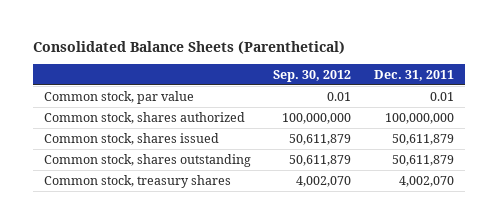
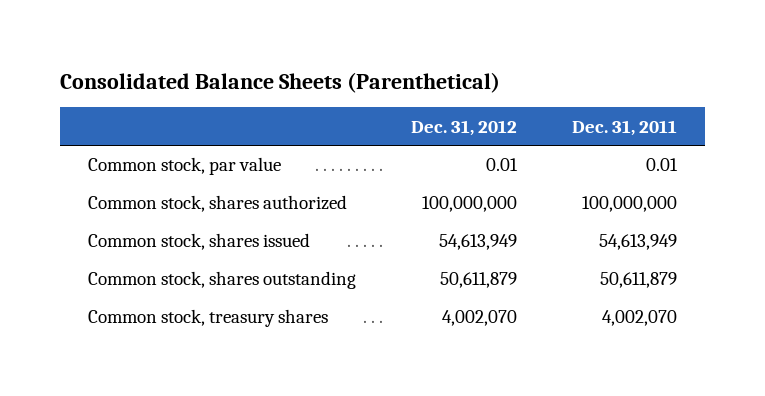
- | Sep. 30, 2012 | Dec. 31, 2011
+ | Dec. 31, 2012 | Dec. 31, 2011
- Common stock, shares issued | 50,611,879 | 50,611,879
+ Common stock, shares issued | 54,613,949 | 54,613,949

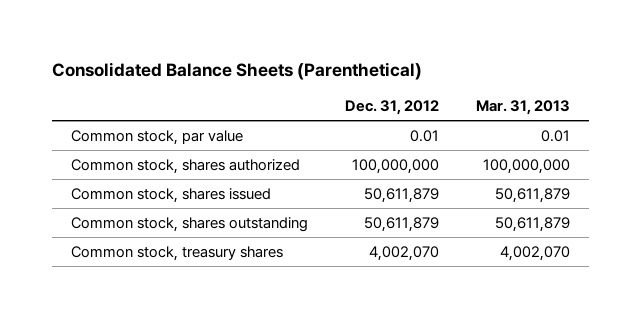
- | Dec. 31, 2012 | Dec. 31, 2011
+ | Dec. 31, 2012 | Mar. 31, 2013
- Common stock, shares issued | 54,613,949 | 54,613,949
+ Common stock, shares issued | 50,611,879 | 50,611,879

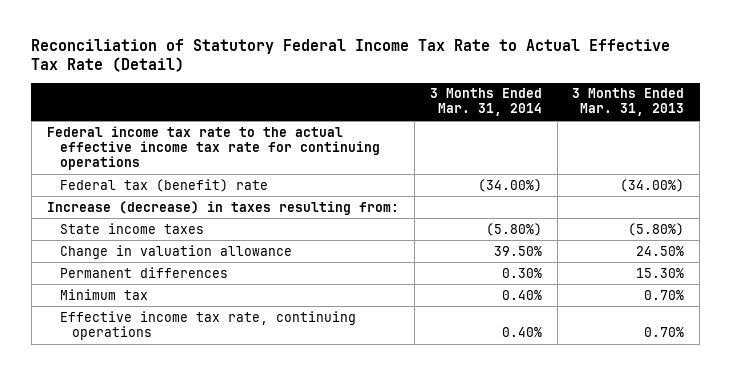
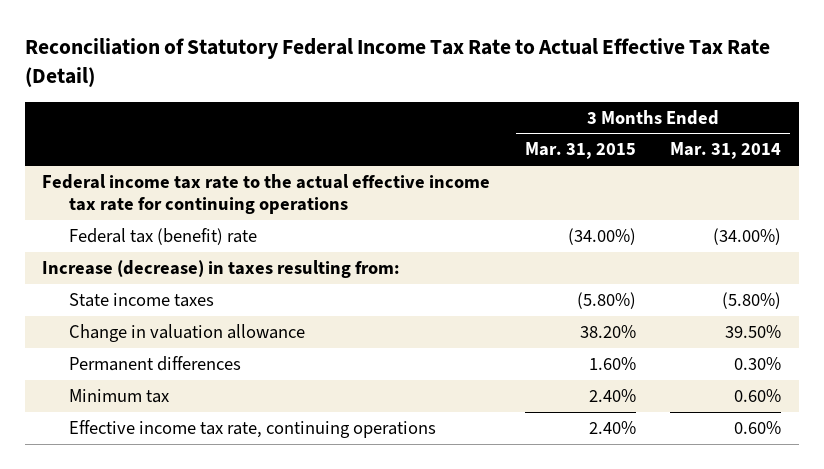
- | 3 Months Ended Mar. 31, 2014 | 3 Months Ended Mar. 31, 2013
+ | 3 Months Ended Mar. 31, 2015 | 3 Months Ended Mar. 31, 2014
- Minimum tax | 0.40% | 0.70%
- Effective income tax rate, continuing operations | 0.40% | 0.70%
+ Minimum tax | 2.40% | 0.60%
+ Effective income tax rate, continuing operations | 2.40% | 0.60%

